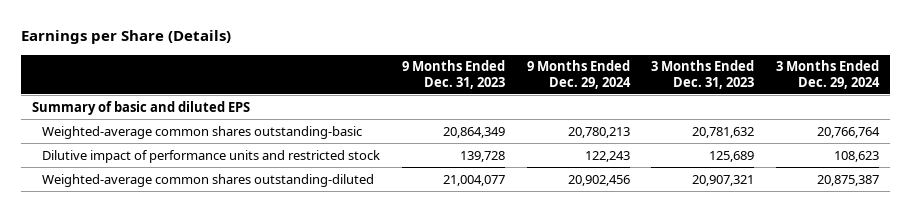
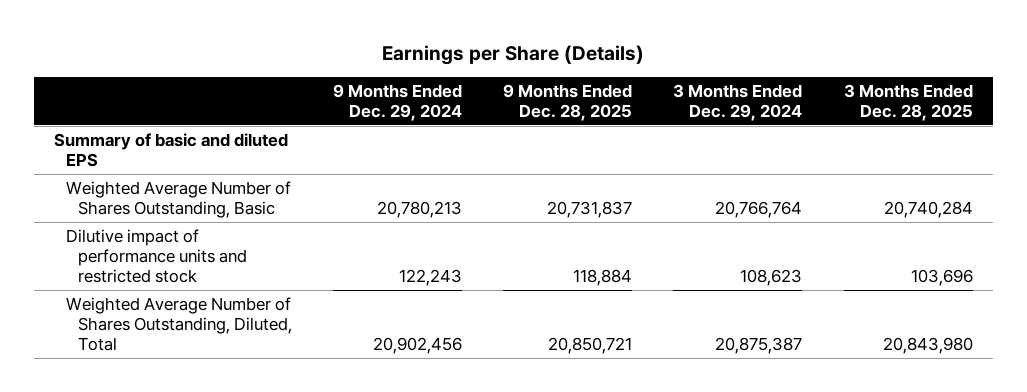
- | 9 Months Ended Dec. 31, 2023 | 9 Months Ended Dec. 29, 2024 | 3 Months Ended Dec. 31, 2023 | 3 Months Ended Dec. 29, 2024
+ | 9 Months Ended Dec. 29, 2024 | 9 Months Ended Dec. 28, 2025 | 3 Months Ended Dec. 29, 2024 | 3 Months Ended Dec. 28, 2025
- Weighted-average common shares outstanding-basic | 20,864,349 | 20,780,213 | 20,781,632 | 20,766,764
+ Weighted Average Number of Shares Outstanding, Basic | 20,780,213 | 20,731,837 | 20,766,764 | 20,740,284
- Weighted-average common shares outstanding-diluted | 21,004,077 | 20,902,456 | 20,907,321 | 20,875,387
+ Weighted Average Number of Shares Outstanding, Diluted, Total | 20,902,456 | 20,850,721 | 20,875,387 | 20,843,980

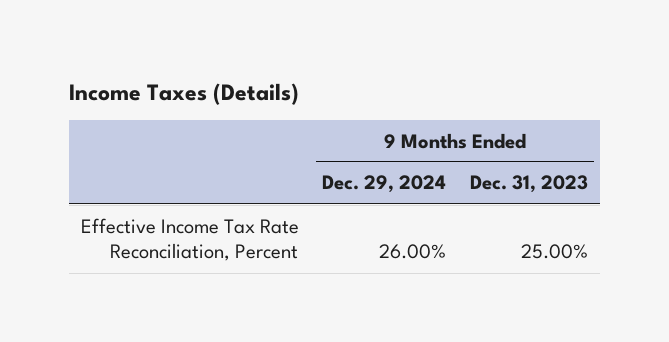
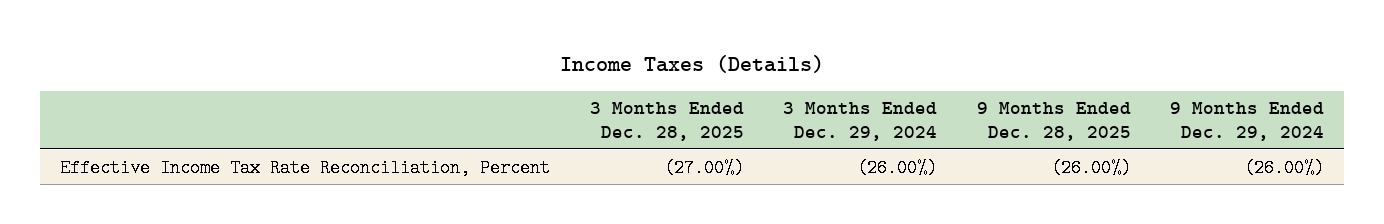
- | 9 Months Ended Dec. 29, 2024 | 9 Months Ended Dec. 31, 2023
+ | 3 Months Ended Dec. 28, 2025 | 3 Months Ended Dec. 29, 2024 | 9 Months Ended Dec. 28, 2025 | 9 Months Ended Dec. 29, 2024
- Effective Income Tax Rate Reconciliation, Percent | 26.00% | 25.00%
+ Effective Income Tax Rate Reconciliation, Percent | (27.00%) | (26.00%) | (26.00%) | (26.00%)

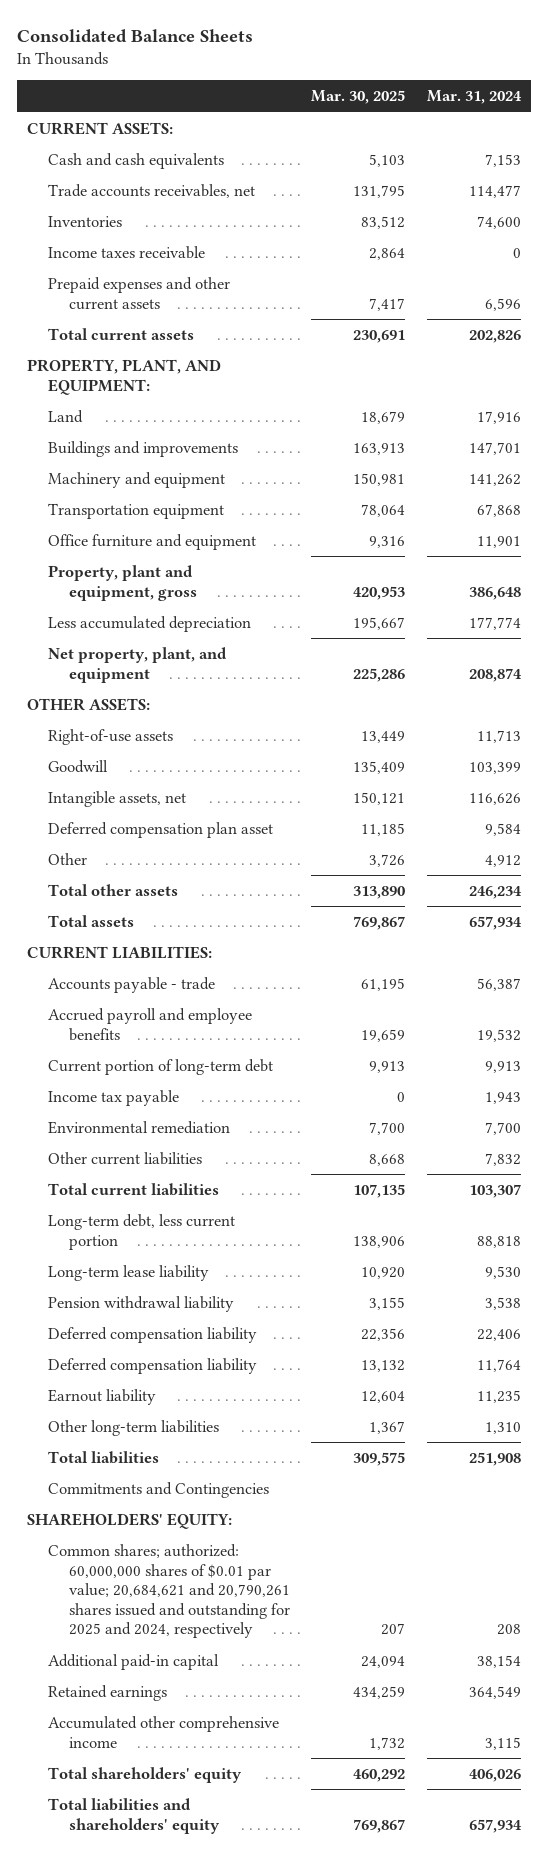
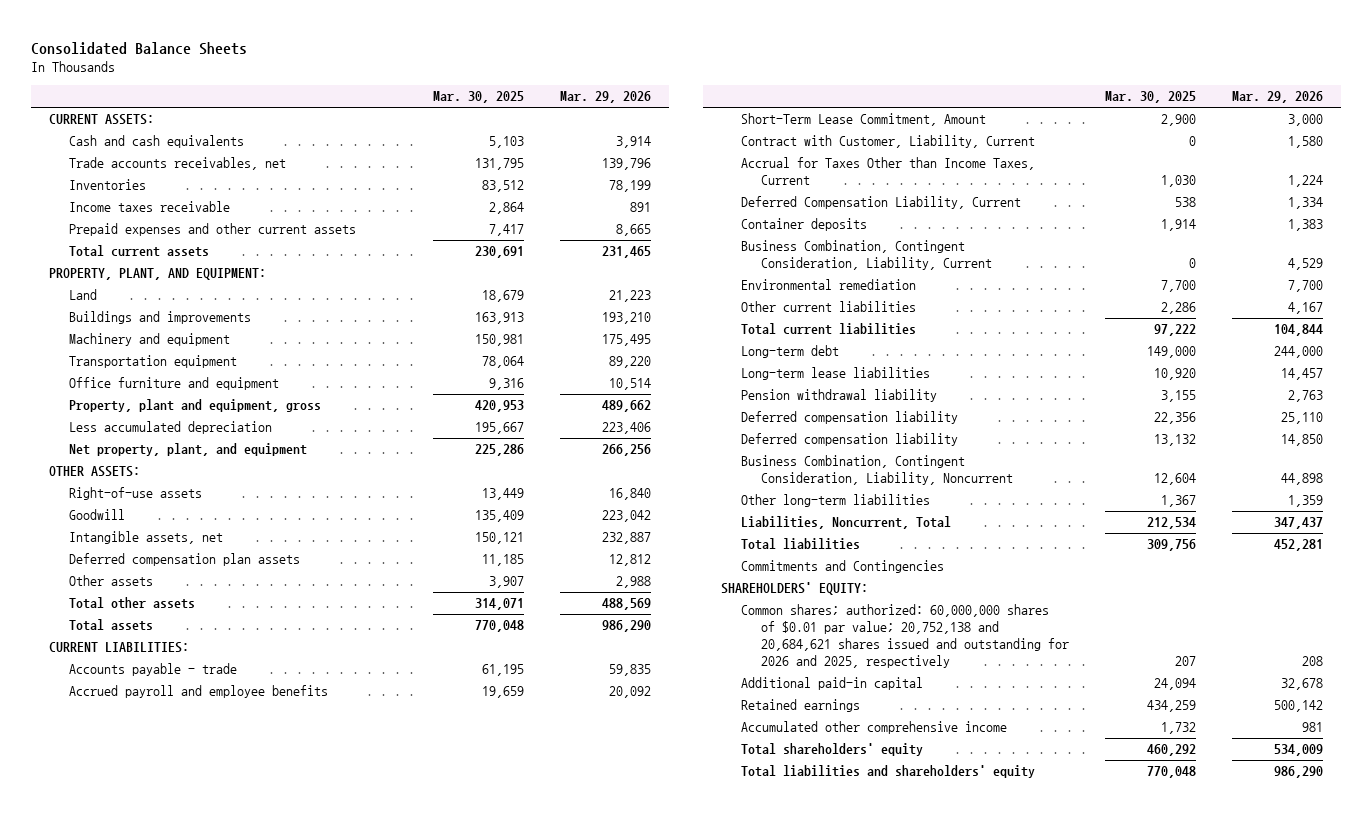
- | Mar. 30, 2025 | Mar. 31, 2024
+ | Mar. 30, 2025 | Mar. 29, 2026
- Deferred compensation plan asset | 11,185 | 9,584
- Other | 3,726 | 4,912
- Total other assets | 313,890 | 246,234
- Total assets | 769,867 | 657,934
+ Deferred compensation plan assets | 11,185 | 12,812
+ Other assets | 3,907 | 2,988
+ Total other assets | 314,071 | 488,569
+ Total assets | 770,048 | 986,290
- Current portion of long-term debt | 9,913 | 9,913
- Income tax payable | 0 | 1,943
+ Short-Term Lease Commitment, Amount | 2,900 | 3,000
+ Contract with Customer, Liability, Current | 0 | 1,580
+ Accrual for Taxes Other than Income Taxes, Current | 1,030 | 1,224
+ Deferred Compensation Liability, Current | 538 | 1,334
+ Container deposits | 1,914 | 1,383
+ Business Combination, Contingent Consideration, Liability, Current | 0 | 4,529
- Other current liabilities | 8,668 | 7,832
- Total current liabilities | 107,135 | 103,307
- Long-term debt, less current portion | 138,906 | 88,818
- Long-term lease liability | 10,920 | 9,530
+ Other current liabilities | 2,286 | 4,167
+ Total current liabilities | 97,222 | 104,844
+ Long-term debt | 149,000 | 244,000
+ Long-term lease liabilities | 10,920 | 14,457
- Earnout liability | 12,604 | 11,235
+ Business Combination, Contingent Consideration, Liability, Noncurrent | 12,604 | 44,898
- Total liabilities | 309,575 | 251,908
+ Liabilities, Noncurrent, Total | 212,534 | 347,437
+ Total liabilities | 309,756 | 452,281
- Common shares; authorized: 60,000,000 shares of $0.01 par value; 20,684,621 and 20,790,261 shares issued and outstanding for 2025 and 2024, respectively | 207 | 208
+ Common shares; authorized: 60,000,000 shares of $0.01 par value; 20,752,138 and 20,684,621 shares issued and outstanding for 2026 and 2025, respectively | 207 | 208
- Total liabilities and shareholders' equity | 769,867 | 657,934
+ Total liabilities and shareholders' equity | 770,048 | 986,290

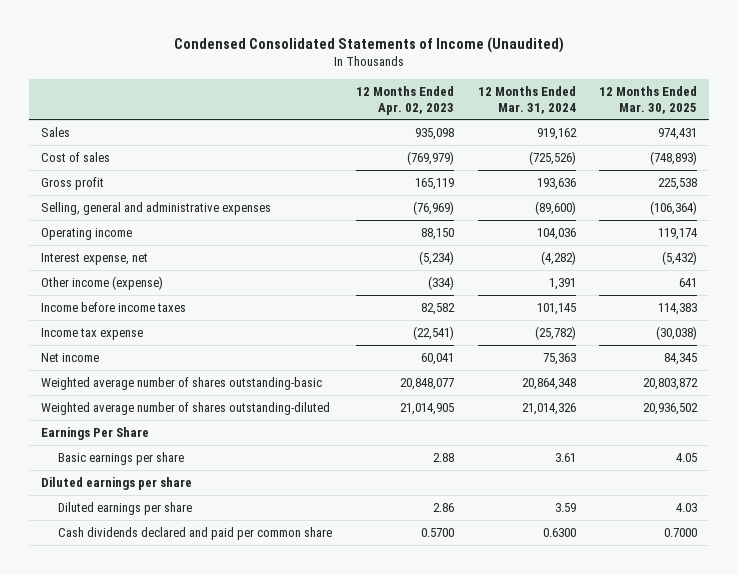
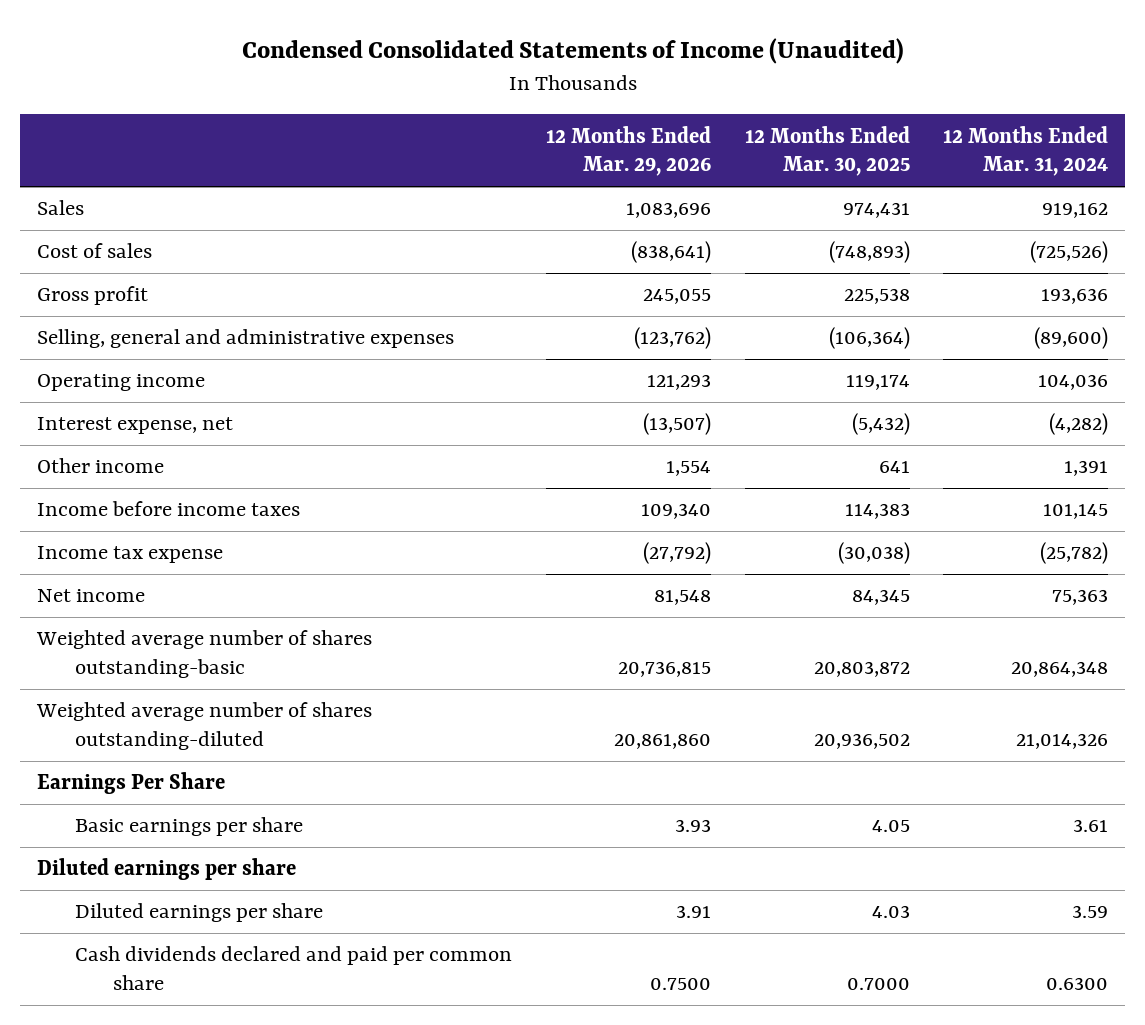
- | 12 Months Ended Apr. 02, 2023 | 12 Months Ended Mar. 31, 2024 | 12 Months Ended Mar. 30, 2025
+ | 12 Months Ended Mar. 29, 2026 | 12 Months Ended Mar. 30, 2025 | 12 Months Ended Mar. 31, 2024
- Other income (expense) | (334) | 1,391 | 641
+ Other income | 1,554 | 641 | 1,391

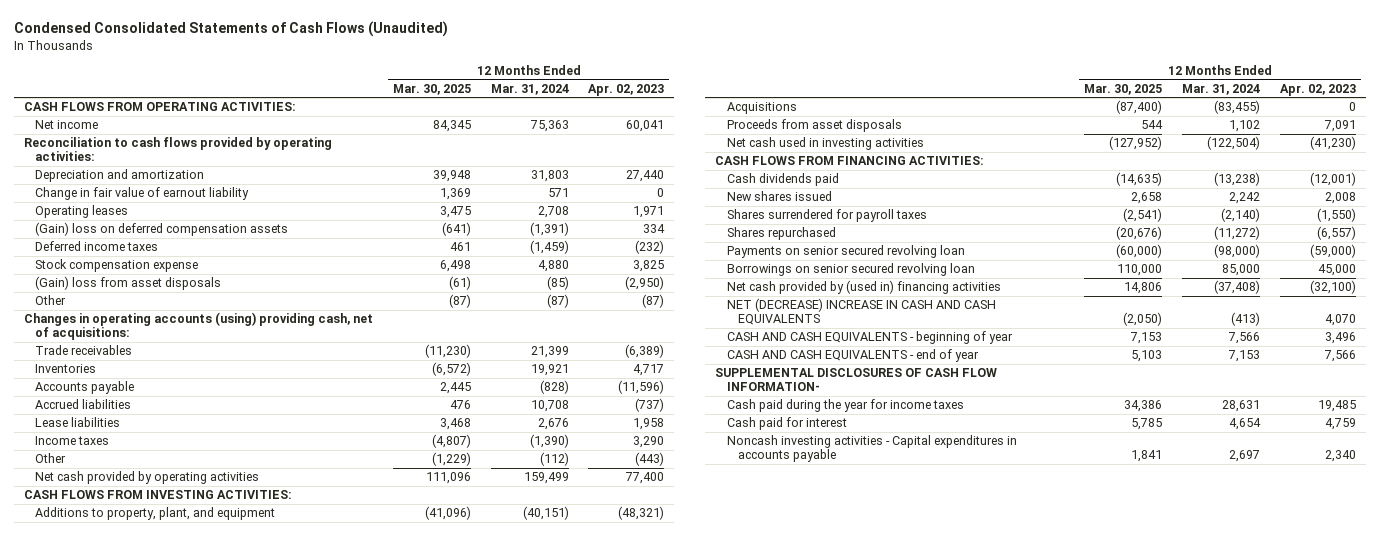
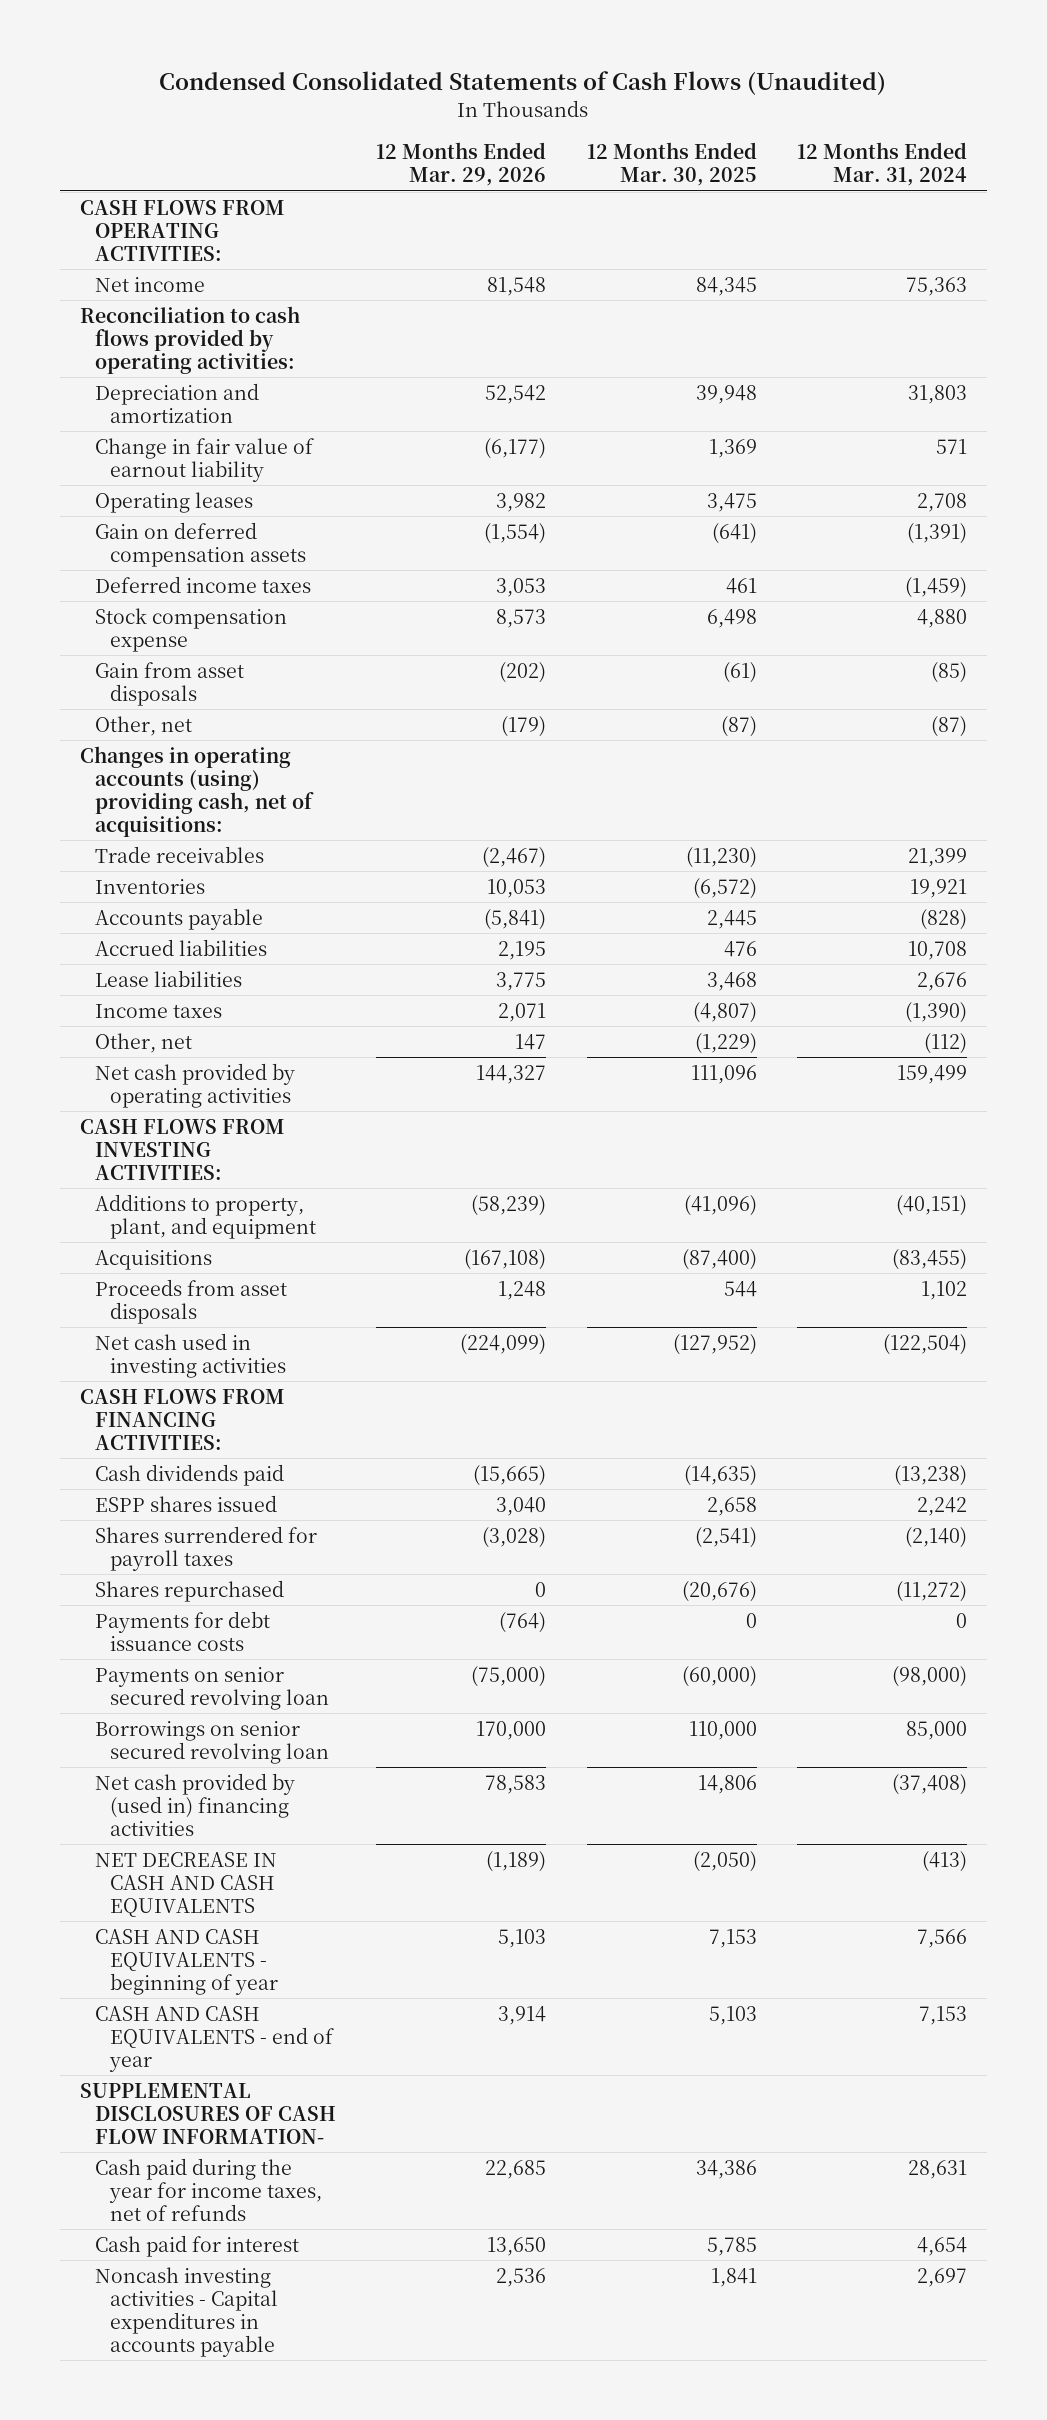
- | 12 Months Ended Mar. 30, 2025 | 12 Months Ended Mar. 31, 2024 | 12 Months Ended Apr. 02, 2023
+ | 12 Months Ended Mar. 29, 2026 | 12 Months Ended Mar. 30, 2025 | 12 Months Ended Mar. 31, 2024
- (Gain) loss on deferred compensation assets | (641) | (1,391) | 334
+ Gain on deferred compensation assets | (1,554) | (641) | (1,391)
- (Gain) loss from asset disposals | (61) | (85) | (2,950)
- Other | (87) | (87) | (87)
+ Gain from asset disposals | (202) | (61) | (85)
+ Other, net | (179) | (87) | (87)
- Other | (1,229) | (112) | (443)
+ Other, net | 147 | (1,229) | (112)
- New shares issued | 2,658 | 2,242 | 2,008
+ ESPP shares issued | 3,040 | 2,658 | 2,242
+ Payments for debt issuance costs | (764) | 0 | 0
- NET (DECREASE) INCREASE IN CASH AND CASH EQUIVALENTS | (2,050) | (413) | 4,070
+ NET DECREASE IN CASH AND CASH EQUIVALENTS | (1,189) | (2,050) | (413)
- Cash paid during the year for income taxes | 34,386 | 28,631 | 19,485
+ Cash paid during the year for income taxes, net of refunds | 22,685 | 34,386 | 28,631

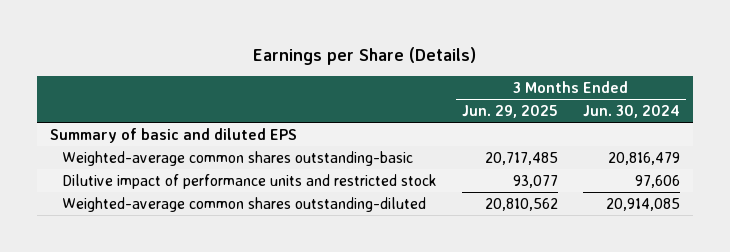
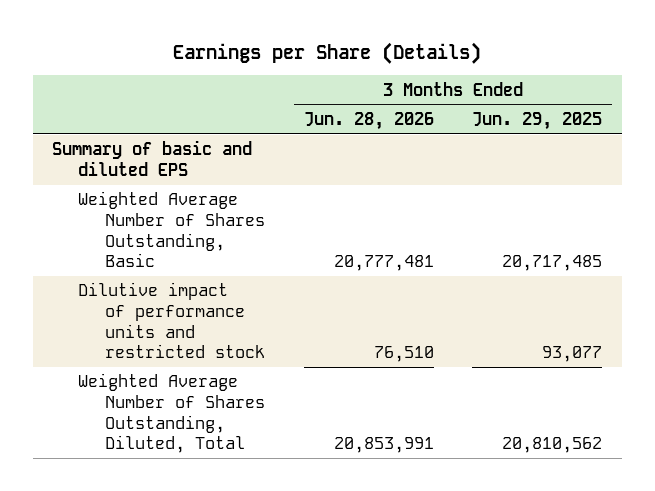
- | 3 Months Ended Jun. 29, 2025 | 3 Months Ended Jun. 30, 2024
+ | 3 Months Ended Jun. 28, 2026 | 3 Months Ended Jun. 29, 2025
- Weighted-average common shares outstanding-basic | 20,717,485 | 20,816,479
+ Weighted Average Number of Shares Outstanding, Basic | 20,777,481 | 20,717,485
- Weighted-average common shares outstanding-diluted | 20,810,562 | 20,914,085
+ Weighted Average Number of Shares Outstanding, Diluted, Total | 20,853,991 | 20,810,562

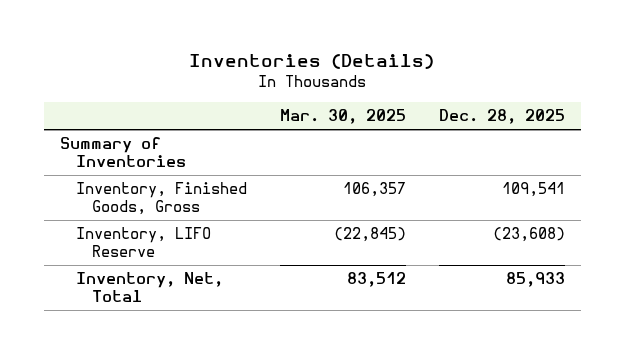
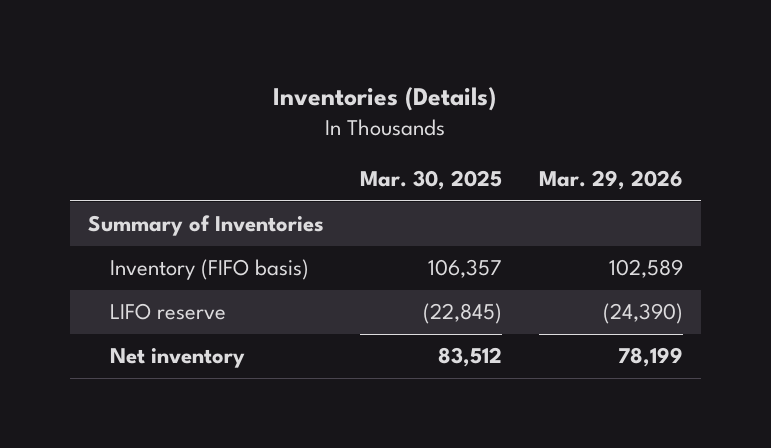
- | Mar. 30, 2025 | Dec. 28, 2025
+ | Mar. 30, 2025 | Mar. 29, 2026
- Inventory, Finished Goods, Gross | 106,357 | 109,541
- Inventory, LIFO Reserve | (22,845) | (23,608)
- Inventory, Net, Total | 83,512 | 85,933
+ Inventory (FIFO basis) | 106,357 | 102,589
+ LIFO reserve | (22,845) | (24,390)
+ Net inventory | 83,512 | 78,199

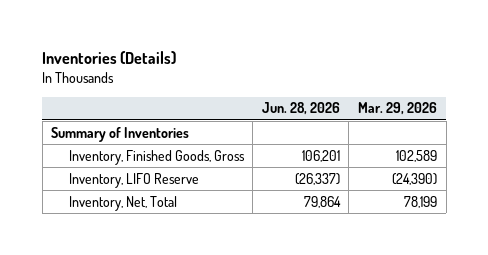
- | Mar. 30, 2025 | Mar. 29, 2026
+ | Jun. 28, 2026 | Mar. 29, 2026
- Inventory (FIFO basis) | 106,357 | 102,589
- LIFO reserve | (22,845) | (24,390)
- Net inventory | 83,512 | 78,199
+ Inventory, Finished Goods, Gross | 106,201 | 102,589
+ Inventory, LIFO Reserve | (26,337) | (24,390)
+ Inventory, Net, Total | 79,864 | 78,199

